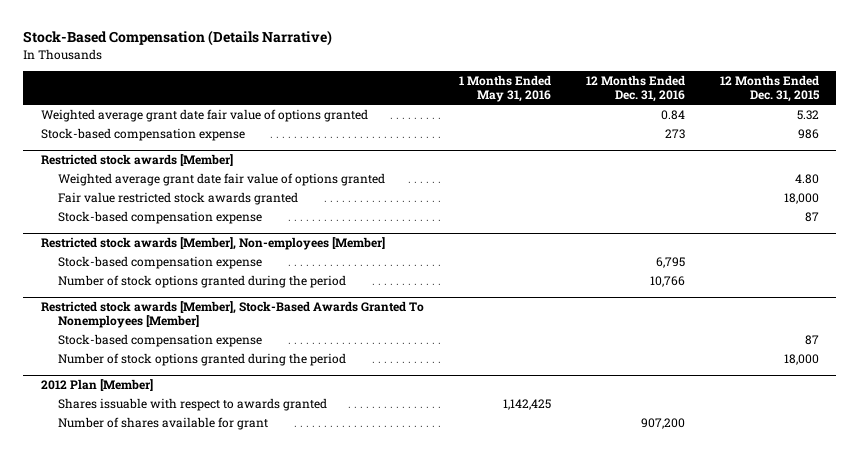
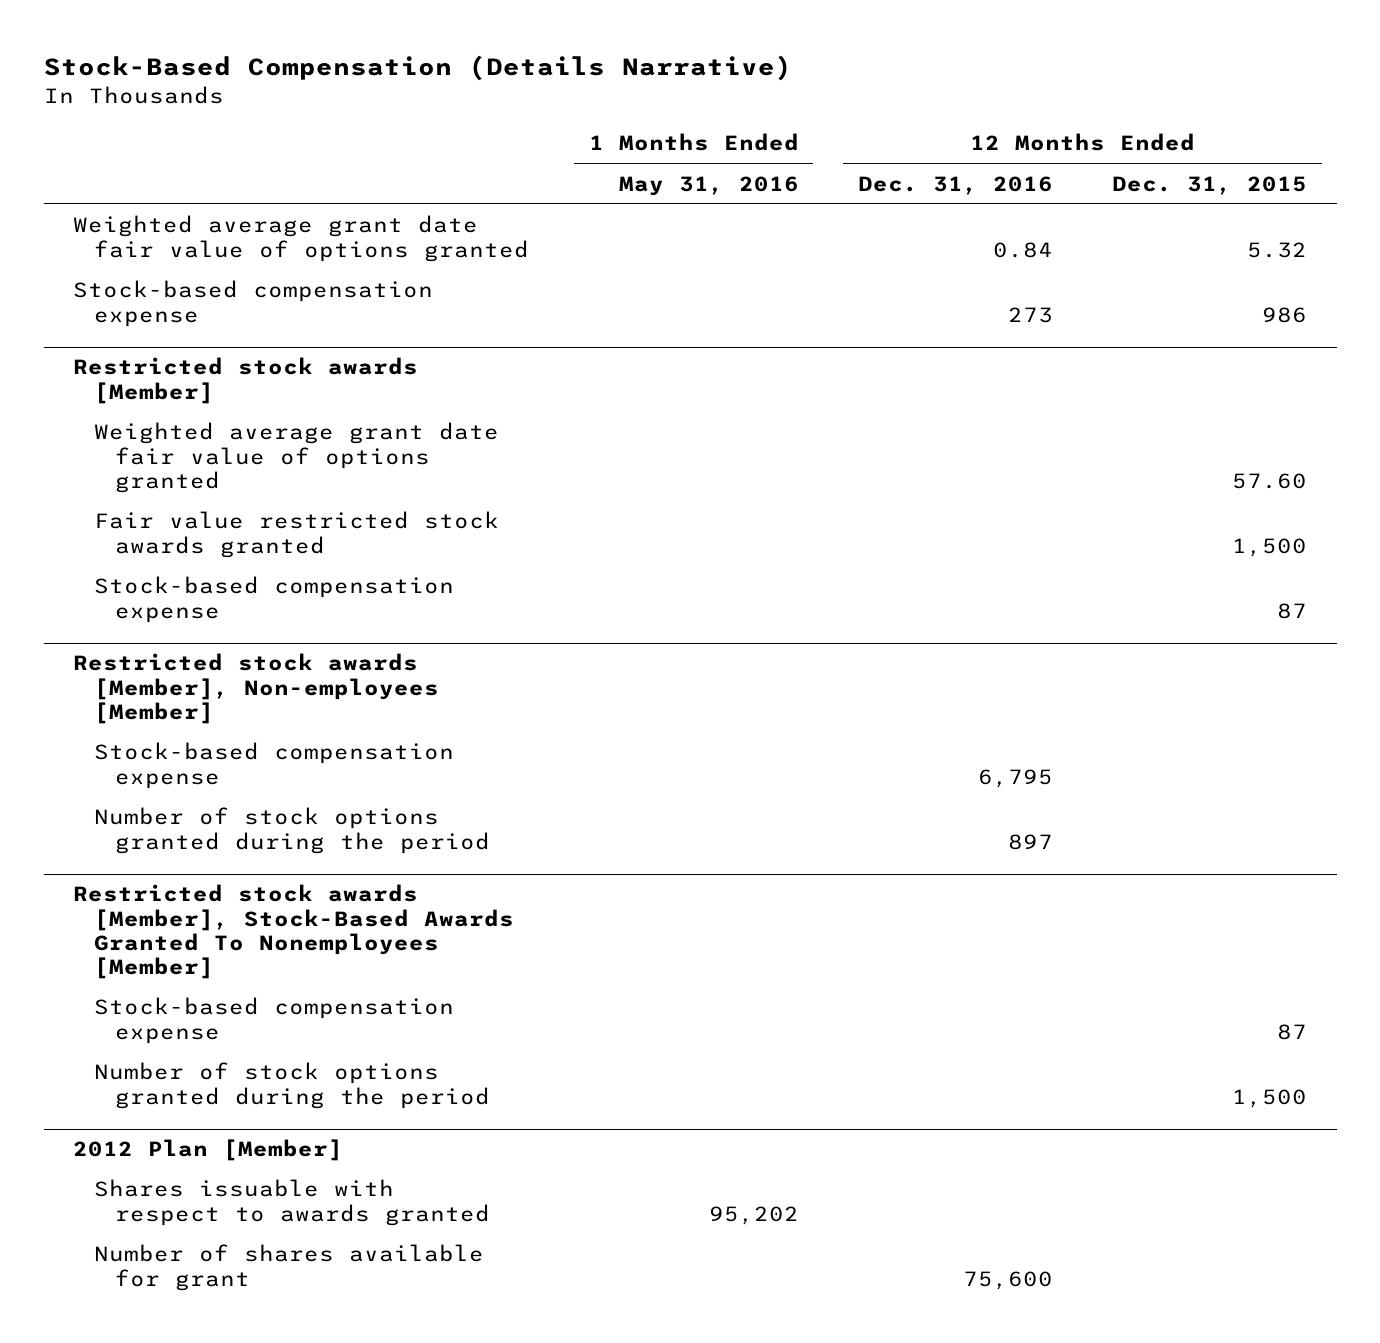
@ Restricted stock awards [Member]
- Weighted average grant date fair value of options granted | | | 4.80
- Fair value restricted stock awards granted | | | 18,000
+ Weighted average grant date fair value of options granted | | | 57.60
+ Fair value restricted stock awards granted | | | 1,500
@ Restricted stock awards [Member], Non-employees [Member]
- Number of stock options granted during the period | | 10,766 |
+ Number of stock options granted during the period | | 897 |
@ Restricted stock awards [Member], Stock-Based Awards Granted To Nonemployees [Member]
- Number of stock options granted during the period | | | 18,000
+ Number of stock options granted during the period | | | 1,500
@ 2012 Plan [Member]
- Shares issuable with respect to awards granted | 1,142,425 | |
- Number of shares available for grant | | 907,200 |
+ Shares issuable with respect to awards granted | 95,202 | |
+ Number of shares available for grant | | 75,600 |

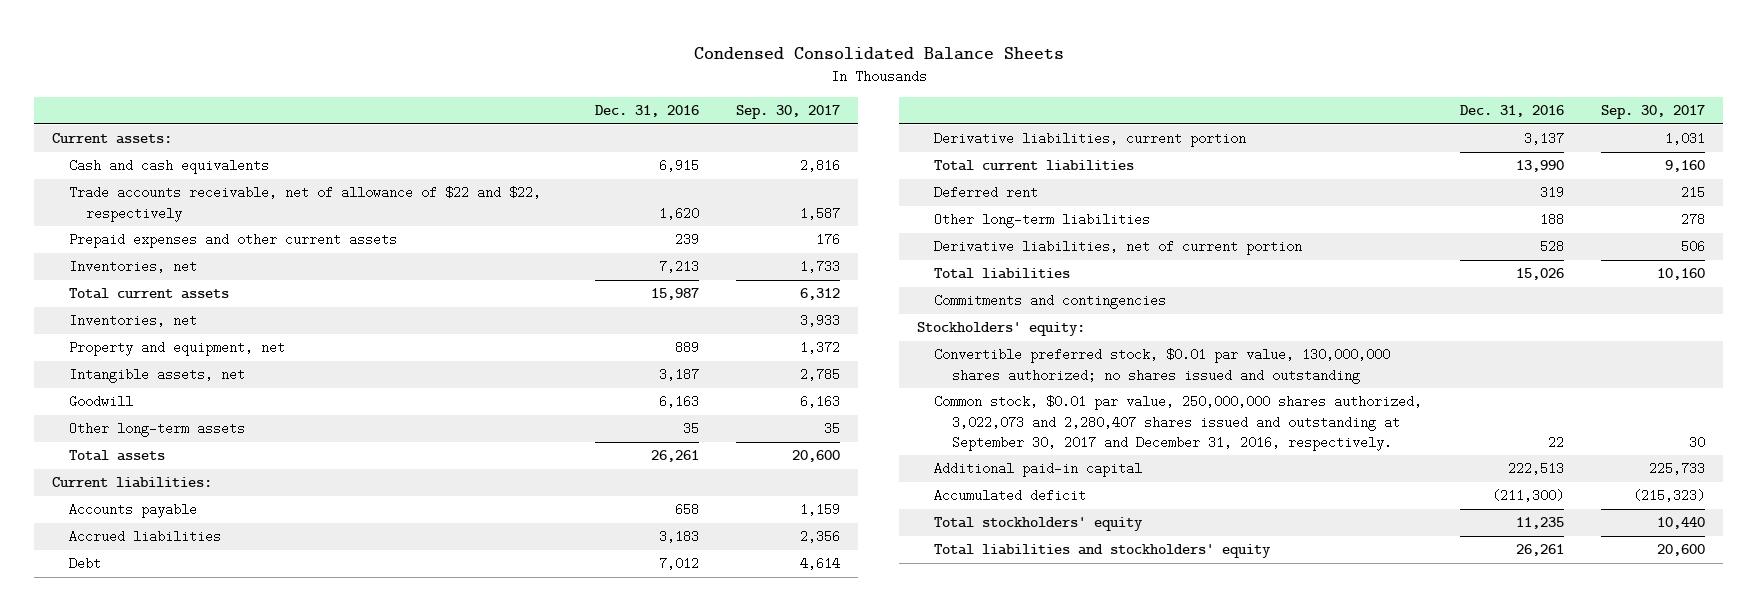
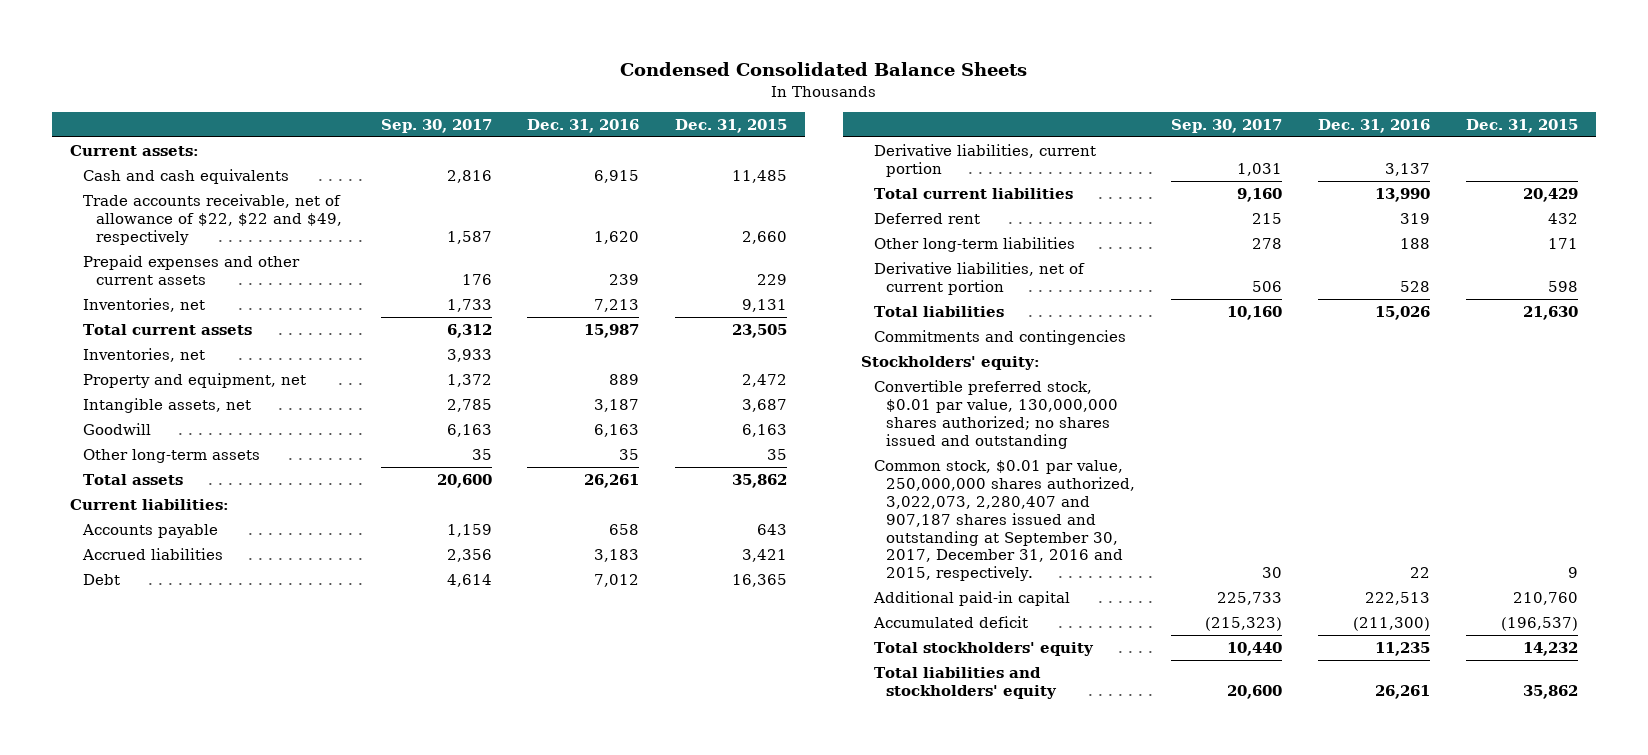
- | Dec. 31, 2016 | Sep. 30, 2017
+ | Sep. 30, 2017 | Dec. 31, 2016 | Dec. 31, 2015
- Trade accounts receivable, net of allowance of $22 and $22, respectively | 1,620 | 1,587
+ Trade accounts receivable, net of allowance of $22, $22 and $49, respectively | 1,587 | 1,620 | 2,660
- Common stock, $0.01 par value, 250,000,000 shares authorized, 3,022,073 and 2,280,407 shares issued and outstanding at September 30, 2017 and December 31, 2016, respectively. | 22 | 30
+ Common stock, $0.01 par value, 250,000,000 shares authorized, 3,022,073, 2,280,407 and 907,187 shares issued and outstanding at September 30, 2017, December 31, 2016 and 2015, respectively. | 30 | 22 | 9

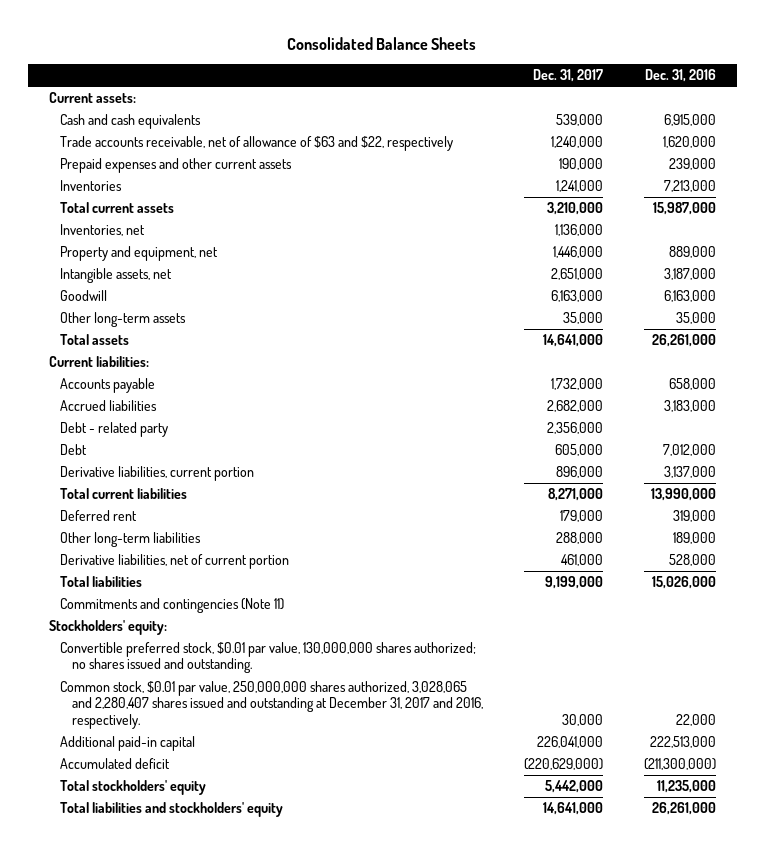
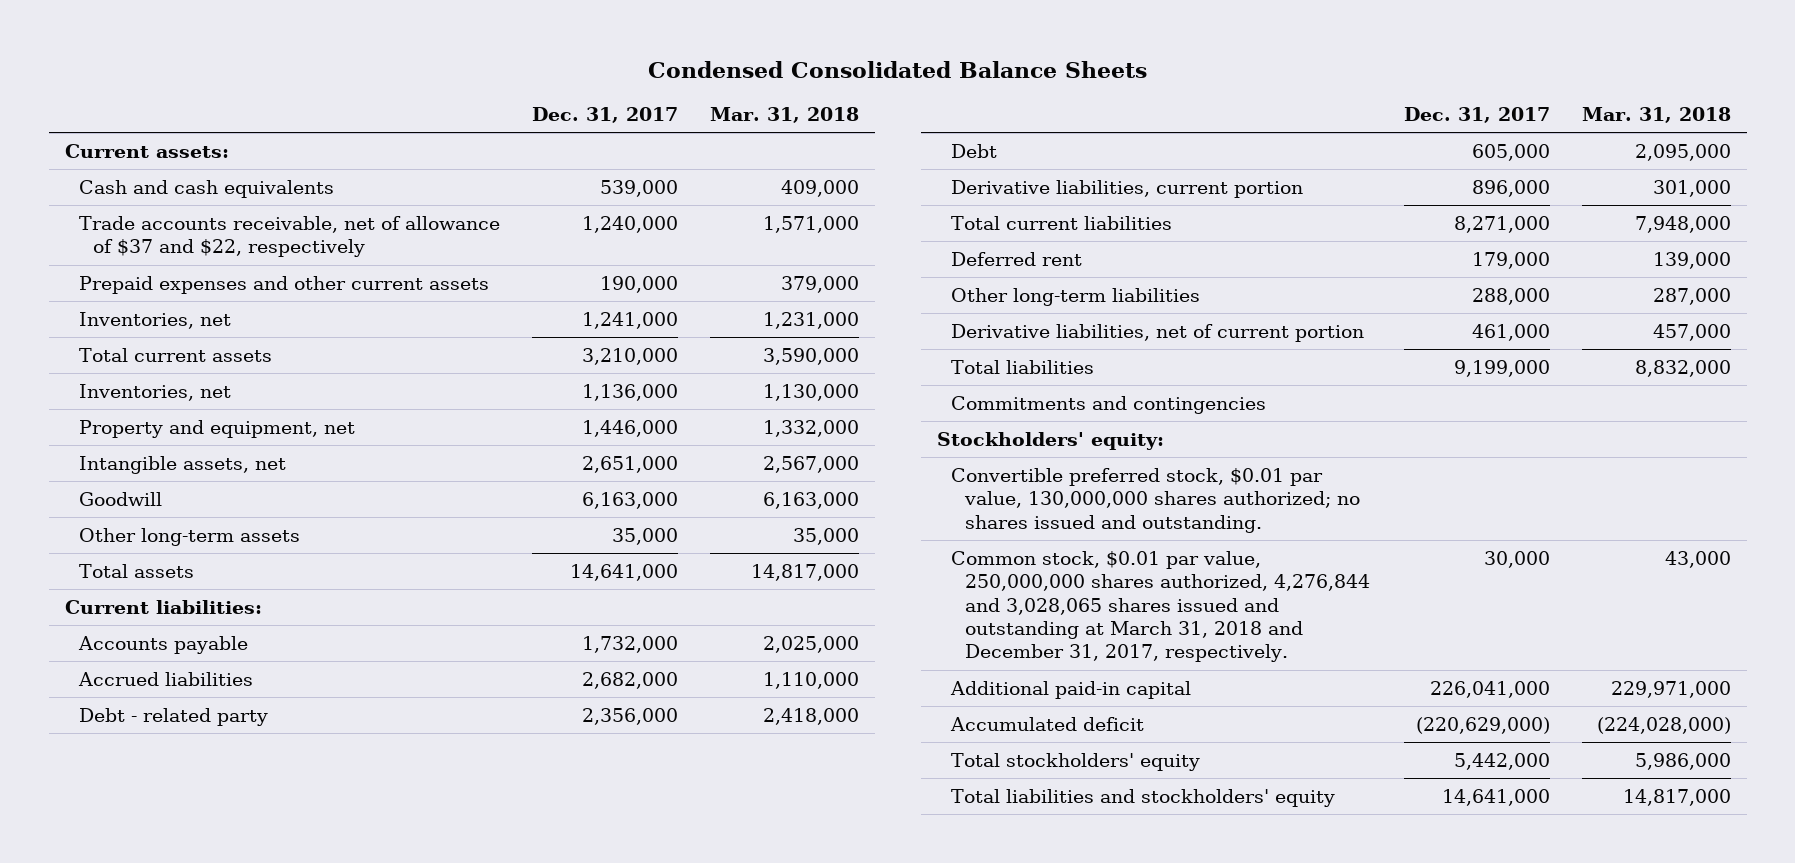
- Consolidated Balance Sheets
+ Condensed Consolidated Balance Sheets
- | Dec. 31, 2017 | Dec. 31, 2016
+ | Dec. 31, 2017 | Mar. 31, 2018
- Trade accounts receivable, net of allowance of $63 and $22, respectively | 1,240,000 | 1,620,000
+ Trade accounts receivable, net of allowance of $37 and $22, respectively | 1,240,000 | 1,571,000
- Inventories | 1,241,000 | 7,213,000
+ Inventories, net | 1,241,000 | 1,231,000
- Commitments and contingencies (Note 11)
+ Commitments and contingencies
- Common stock, $0.01 par value, 250,000,000 shares authorized, 3,028,065 and 2,280,407 shares issued and outstanding at December 31, 2017 and 2016, respectively. | 30,000 | 22,000
+ Common stock, $0.01 par value, 250,000,000 shares authorized, 4,276,844 and 3,028,065 shares issued and outstanding at March 31, 2018 and December 31, 2017, respectively. | 30,000 | 43,000

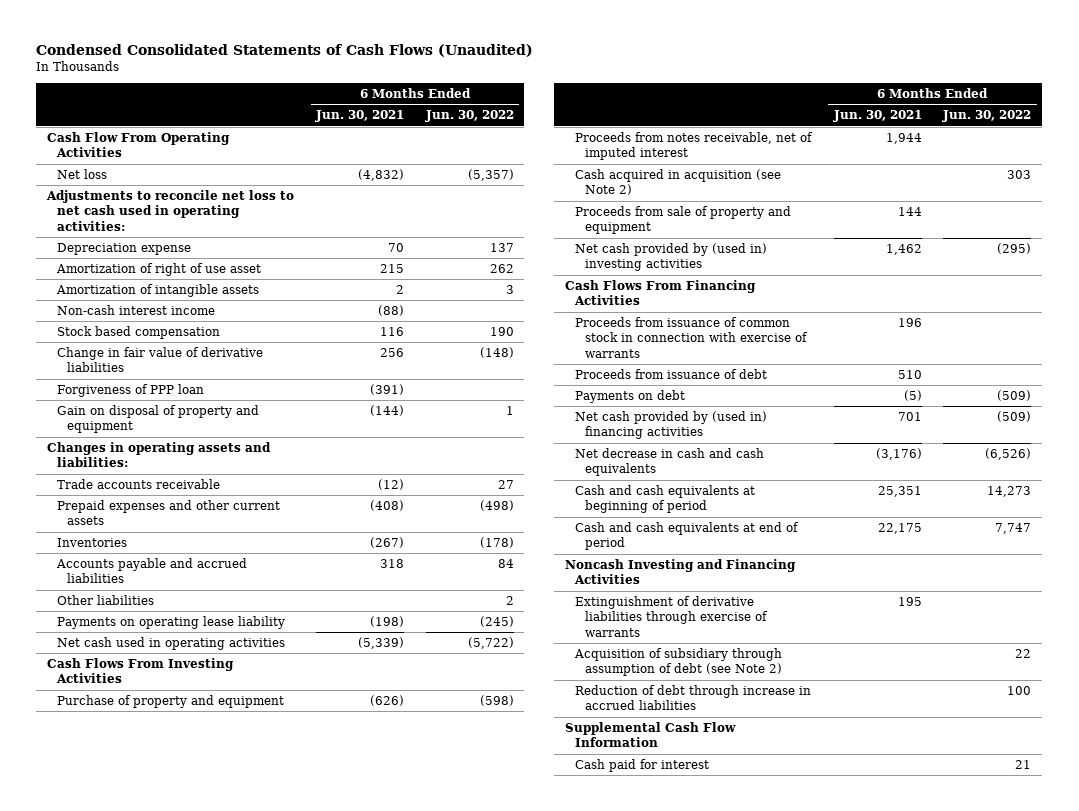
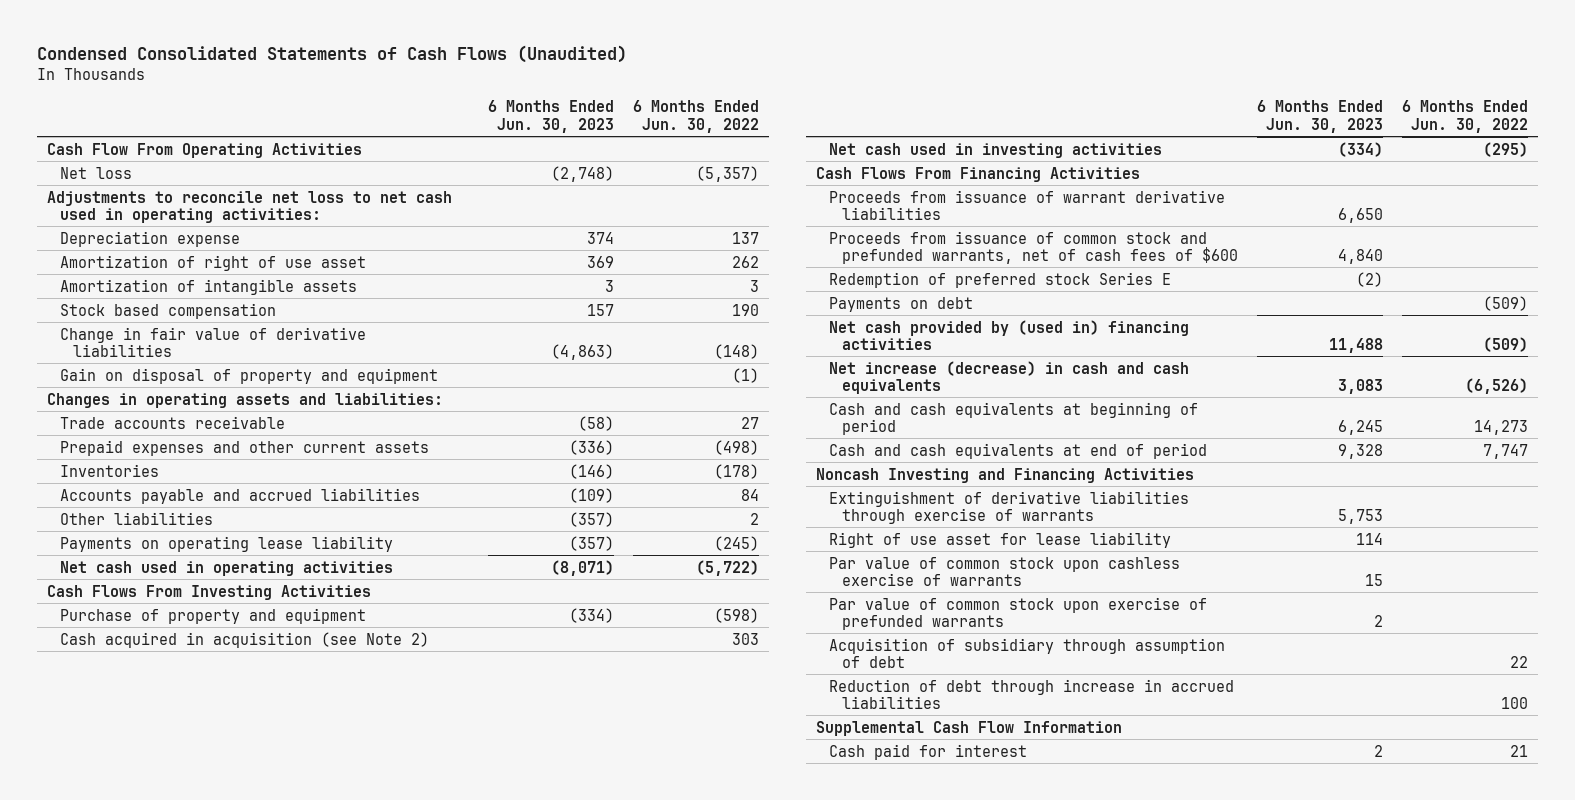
- | 6 Months Ended Jun. 30, 2021 | 6 Months Ended Jun. 30, 2022
+ | 6 Months Ended Jun. 30, 2023 | 6 Months Ended Jun. 30, 2022
- Non-cash interest income | (88) |
- Forgiveness of PPP loan | (391) |
- Gain on disposal of property and equipment | (144) | 1
+ Gain on disposal of property and equipment | | (1)
- Proceeds from notes receivable, net of imputed interest | 1,944 |
- Proceeds from sale of property and equipment | 144 |
- Net cash provided by (used in) investing activities | 1,462 | (295)
+ Net cash used in investing activities | (334) | (295)
- Proceeds from issuance of common stock in connection with exercise of warrants | 196 |
- Proceeds from issuance of debt | 510 |
+ Proceeds from issuance of warrant derivative liabilities | 6,650 |
+ Proceeds from issuance of common stock and prefunded warrants, net of cash fees of $600 | 4,840 |
+ Redemption of preferred stock Series E | (2) |
- Net decrease in cash and cash equivalents | (3,176) | (6,526)
+ Net increase (decrease) in cash and cash equivalents | 3,083 | (6,526)
- Acquisition of subsidiary through assumption of debt (see Note 2) | | 22
+ Right of use asset for lease liability | 114 |
+ Par value of common stock upon cashless exercise of warrants | 15 |
+ Par value of common stock upon exercise of prefunded warrants | 2 |
+ Acquisition of subsidiary through assumption of debt | | 22

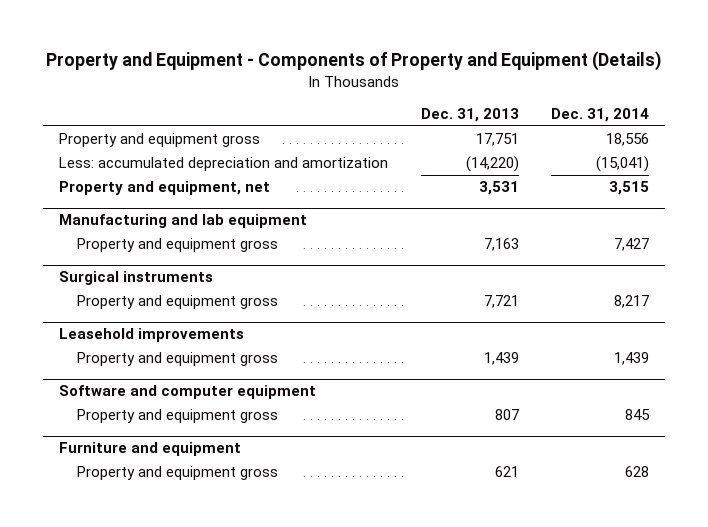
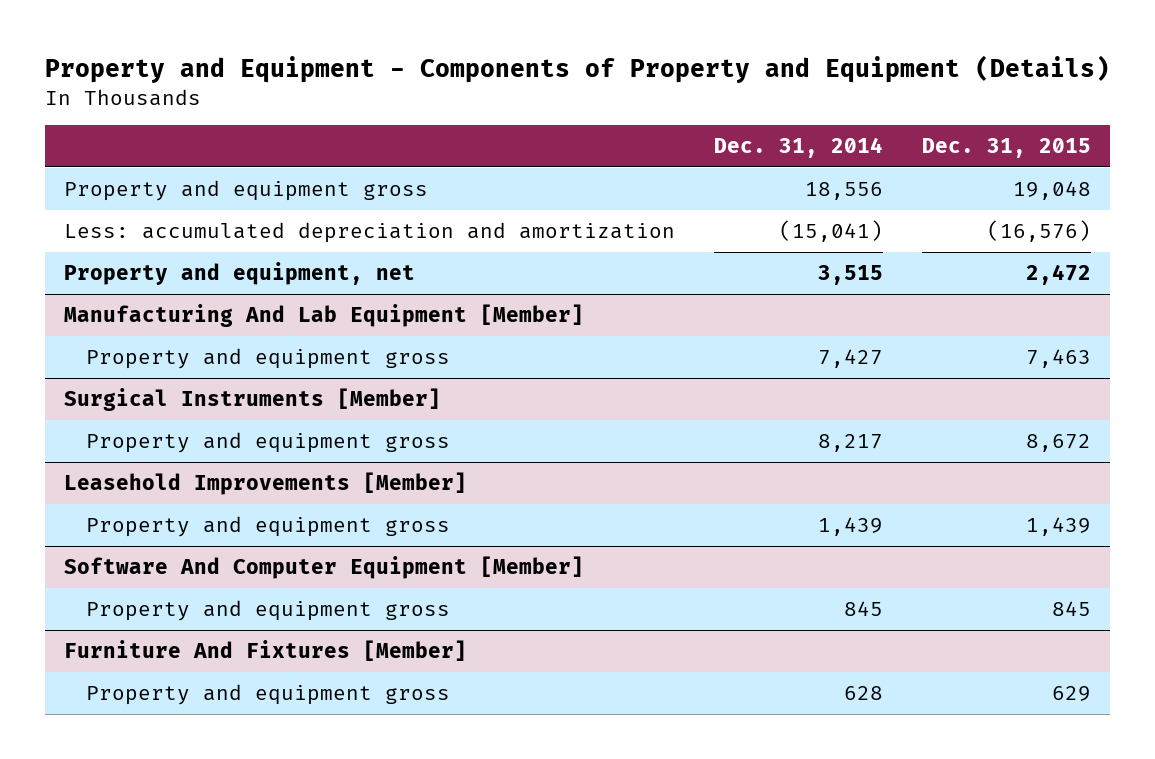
- | Dec. 31, 2013 | Dec. 31, 2014
+ | Dec. 31, 2014 | Dec. 31, 2015
- Manufacturing and lab equipment
+ Manufacturing And Lab Equipment [Member]
- Surgical instruments
+ Surgical Instruments [Member]
- Leasehold improvements
+ Leasehold Improvements [Member]
- Software and computer equipment
+ Software And Computer Equipment [Member]
- Furniture and equipment
+ Furniture And Fixtures [Member]

